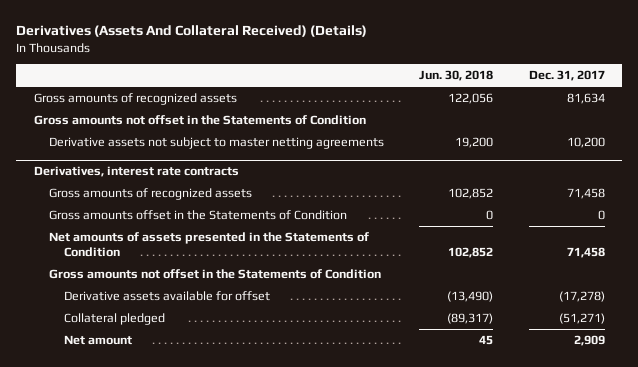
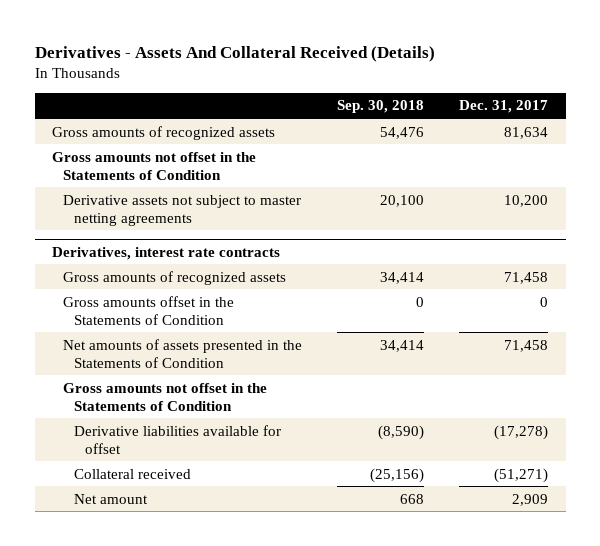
- Derivatives (Assets And Collateral Received) (Details)
+ Derivatives - Assets And Collateral Received (Details)
- | Jun. 30, 2018 | Dec. 31, 2017
+ | Sep. 30, 2018 | Dec. 31, 2017
@ Derivatives, interest rate contracts
- Derivative assets available for offset | (13,490) | (17,278)
- Collateral pledged | (89,317) | (51,271)
+ Derivative liabilities available for offset | (8,590) | (17,278)
+ Collateral received | (25,156) | (51,271)

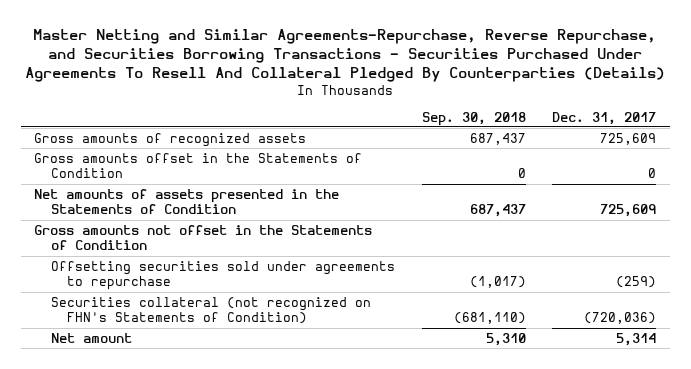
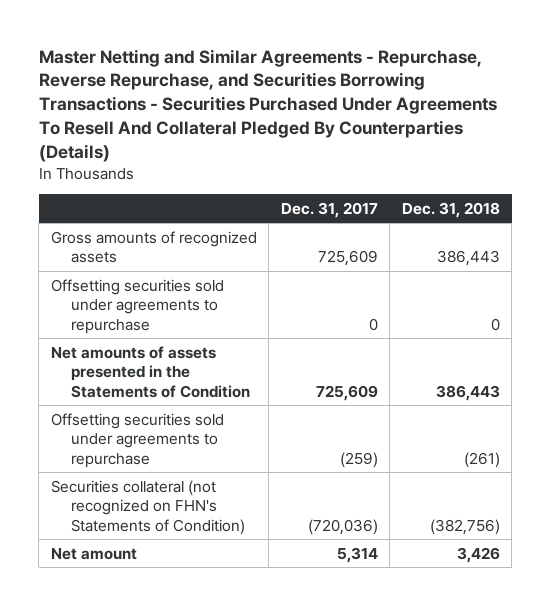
- Master Netting and Similar Agreements-Repurchase, Reverse Repurchase, and Securities Borrowing Transactions - Securities Purchased Under Agreements To Resell And Collateral Pledged By Counterparties (Details)
+ Master Netting and Similar Agreements - Repurchase, Reverse Repurchase, and Securities Borrowing Transactions - Securities Purchased Under Agreements To Resell And Collateral Pledged By Counterparties (Details)
- | Sep. 30, 2018 | Dec. 31, 2017
+ | Dec. 31, 2017 | Dec. 31, 2018
- Gross amounts offset in the Statements of Condition | 0 | 0
+ Offsetting securities sold under agreements to repurchase | 0 | 0
- Gross amounts not offset in the Statements of Condition

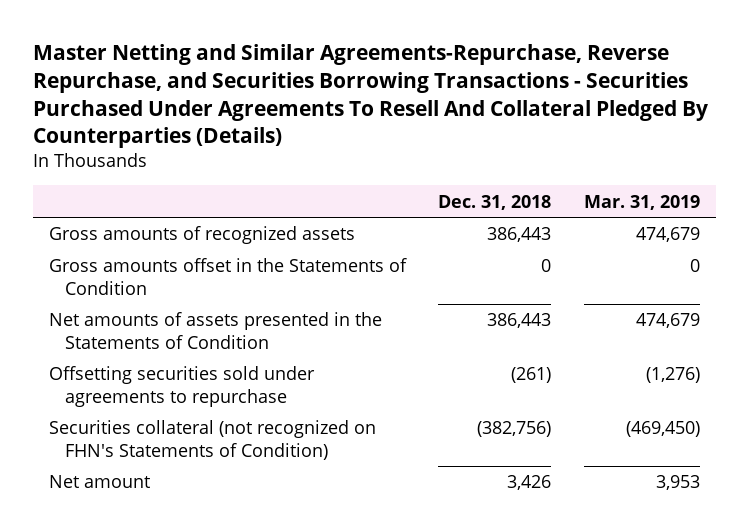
- Master Netting and Similar Agreements - Repurchase, Reverse Repurchase, and Securities Borrowing Transactions - Securities Purchased Under Agreements To Resell And Collateral Pledged By Counterparties (Details)
+ Master Netting and Similar Agreements-Repurchase, Reverse Repurchase, and Securities Borrowing Transactions - Securities Purchased Under Agreements To Resell And Collateral Pledged By Counterparties (Details)
- | Dec. 31, 2017 | Dec. 31, 2018
+ | Dec. 31, 2018 | Mar. 31, 2019
- Offsetting securities sold under agreements to repurchase | 0 | 0
+ Gross amounts offset in the Statements of Condition | 0 | 0

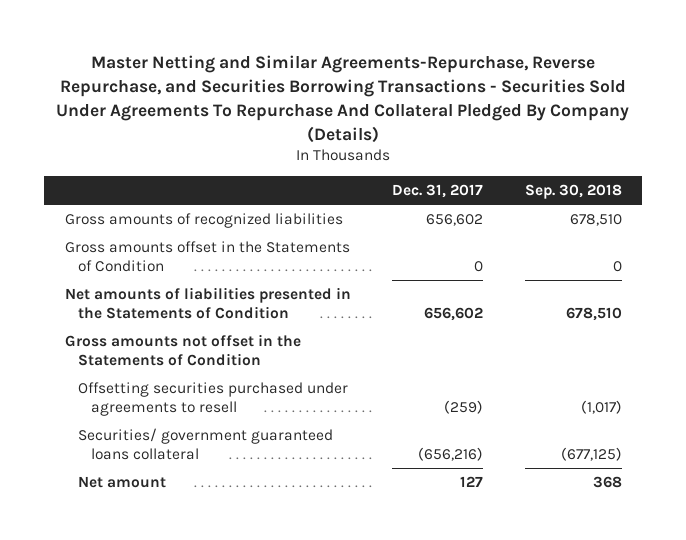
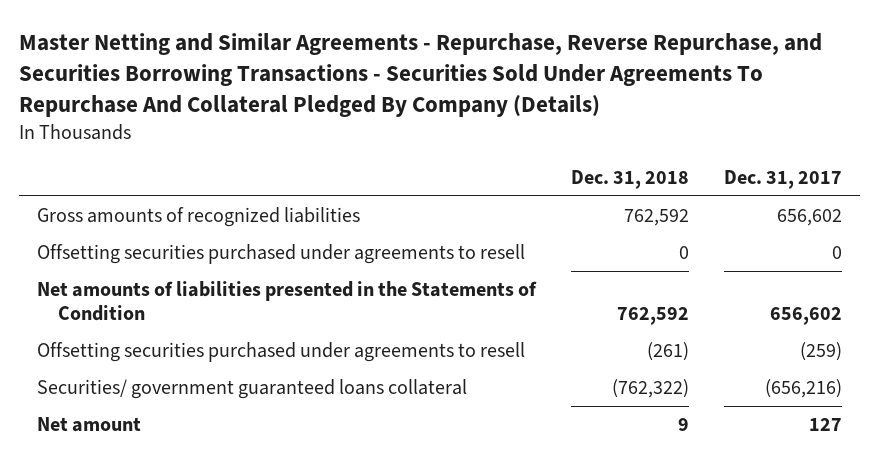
- Master Netting and Similar Agreements-Repurchase, Reverse Repurchase, and Securities Borrowing Transactions - Securities Sold Under Agreements To Repurchase And Collateral Pledged By Company (Details)
+ Master Netting and Similar Agreements - Repurchase, Reverse Repurchase, and Securities Borrowing Transactions - Securities Sold Under Agreements To Repurchase And Collateral Pledged By Company (Details)
- | Dec. 31, 2017 | Sep. 30, 2018
+ | Dec. 31, 2018 | Dec. 31, 2017
- Gross amounts offset in the Statements of Condition | 0 | 0
+ Offsetting securities purchased under agreements to resell | 0 | 0
- Gross amounts not offset in the Statements of Condition

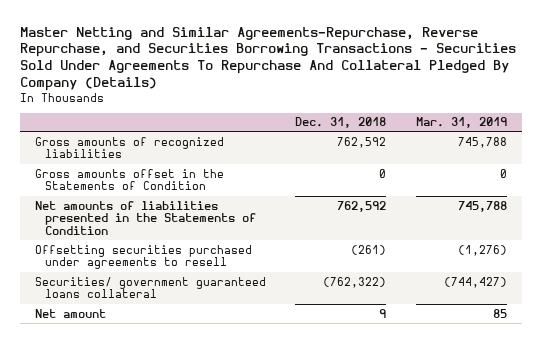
- Master Netting and Similar Agreements - Repurchase, Reverse Repurchase, and Securities Borrowing Transactions - Securities Sold Under Agreements To Repurchase And Collateral Pledged By Company (Details)
+ Master Netting and Similar Agreements-Repurchase, Reverse Repurchase, and Securities Borrowing Transactions - Securities Sold Under Agreements To Repurchase And Collateral Pledged By Company (Details)
- | Dec. 31, 2018 | Dec. 31, 2017
+ | Dec. 31, 2018 | Mar. 31, 2019
- Offsetting securities purchased under agreements to resell | 0 | 0
+ Gross amounts offset in the Statements of Condition | 0 | 0

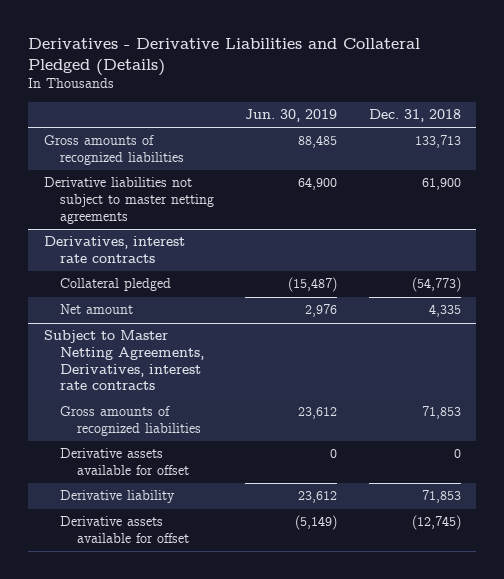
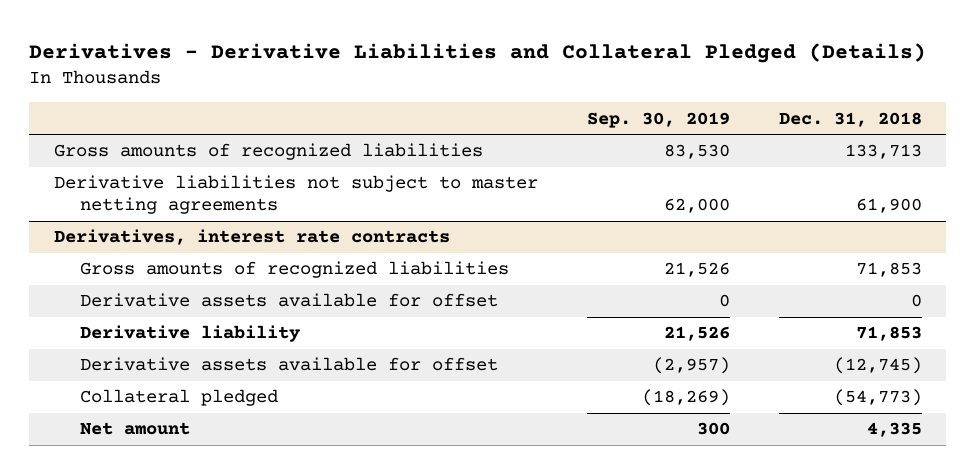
- | Jun. 30, 2019 | Dec. 31, 2018
+ | Sep. 30, 2019 | Dec. 31, 2018
- Subject to Master Netting Agreements, Derivatives, interest rate contracts
@ Derivatives, interest rate contracts
moved down: Collateral pledged | (18,269) | (54,773)
moved down: Net amount | 300 | 4,335

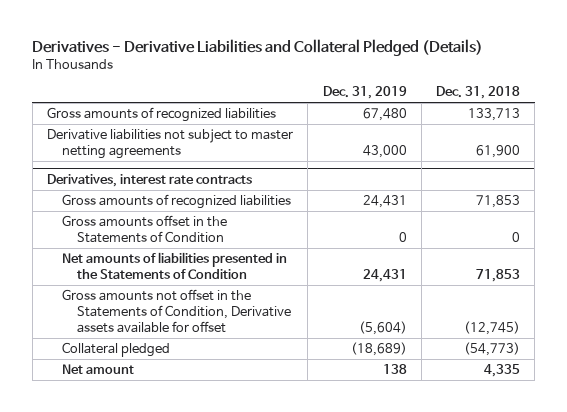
- | Sep. 30, 2019 | Dec. 31, 2018
+ | Dec. 31, 2019 | Dec. 31, 2018
@ Derivatives, interest rate contracts
- Derivative assets available for offset | 0 | 0
- Derivative liability | 21,526 | 71,853
- Derivative assets available for offset | (2,957) | (12,745)
+ Gross amounts offset in the Statements of Condition | 0 | 0
+ Net amounts of liabilities presented in the Statements of Condition | 24,431 | 71,853
+ Gross amounts not offset in the Statements of Condition, Derivative assets available for offset | (5,604) | (12,745)

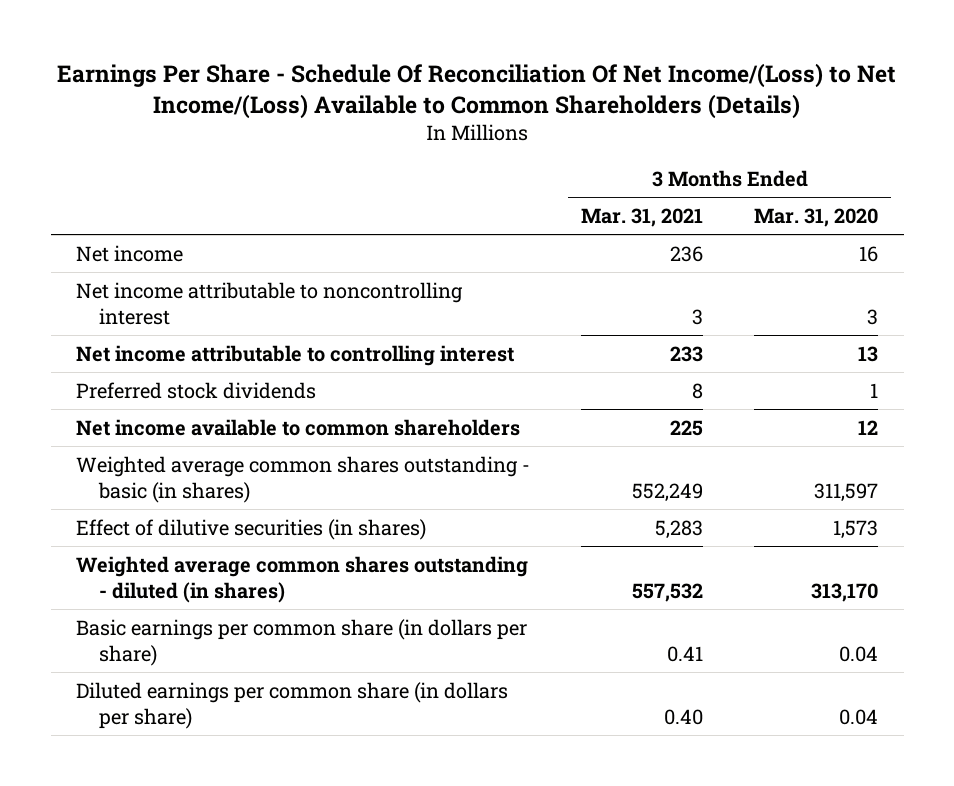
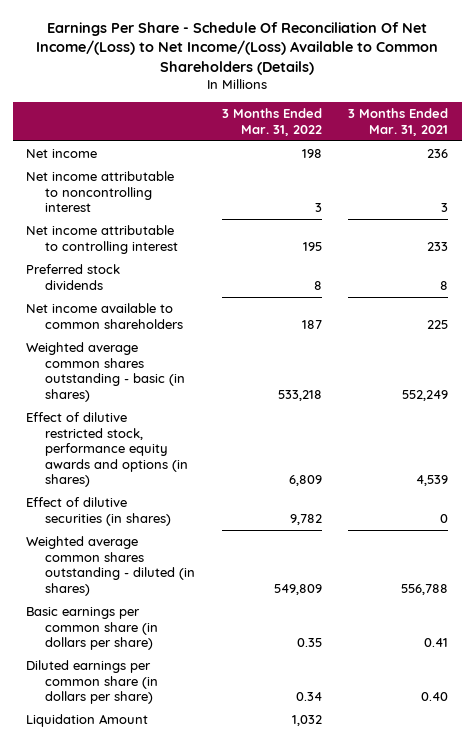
- | 3 Months Ended Mar. 31, 2021 | 3 Months Ended Mar. 31, 2020
+ | 3 Months Ended Mar. 31, 2022 | 3 Months Ended Mar. 31, 2021
- Effect of dilutive securities (in shares) | 5,283 | 1,573
- Weighted average common shares outstanding - diluted (in shares) | 557,532 | 313,170
+ Effect of dilutive restricted stock, performance equity awards and options (in shares) | 6,809 | 4,539
+ Effect of dilutive securities (in shares) | 9,782 | 0
+ Weighted average common shares outstanding - diluted (in shares) | 549,809 | 556,788
+ Liquidation Amount | 1,032 |

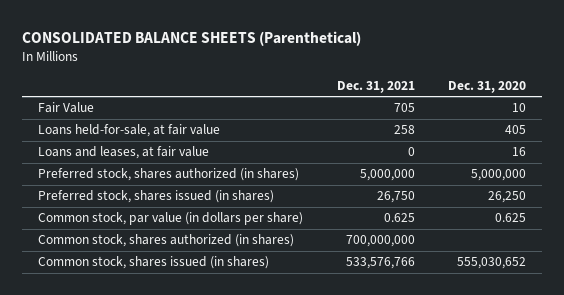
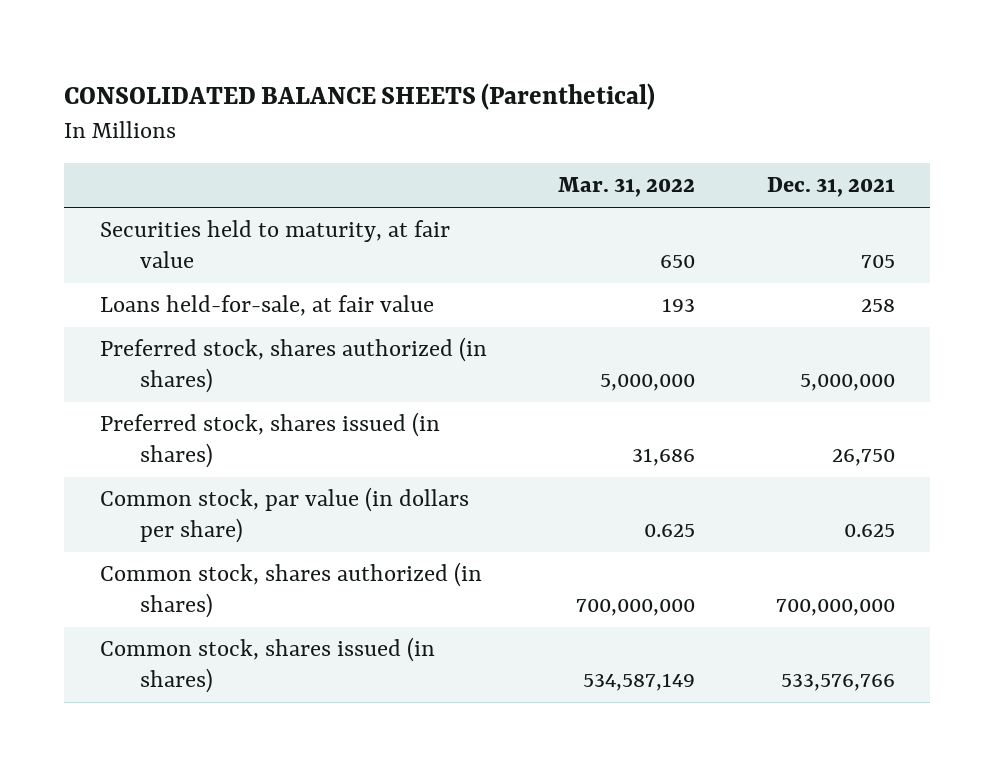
- | Dec. 31, 2021 | Dec. 31, 2020
+ | Mar. 31, 2022 | Dec. 31, 2021
- Fair Value | 705 | 10
+ Securities held to maturity, at fair value | 650 | 705
- Loans and leases, at fair value | 0 | 16

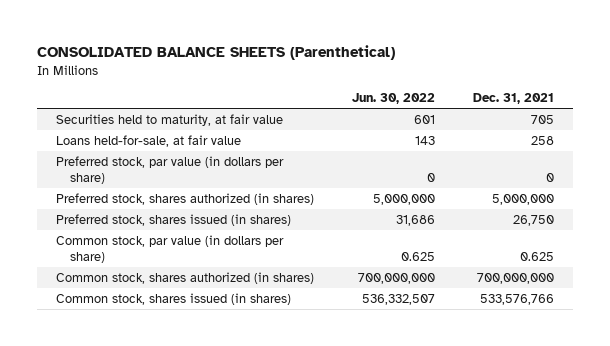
- | Mar. 31, 2022 | Dec. 31, 2021
+ | Jun. 30, 2022 | Dec. 31, 2021
+ Preferred stock, par value (in dollars per share) | 0 | 0

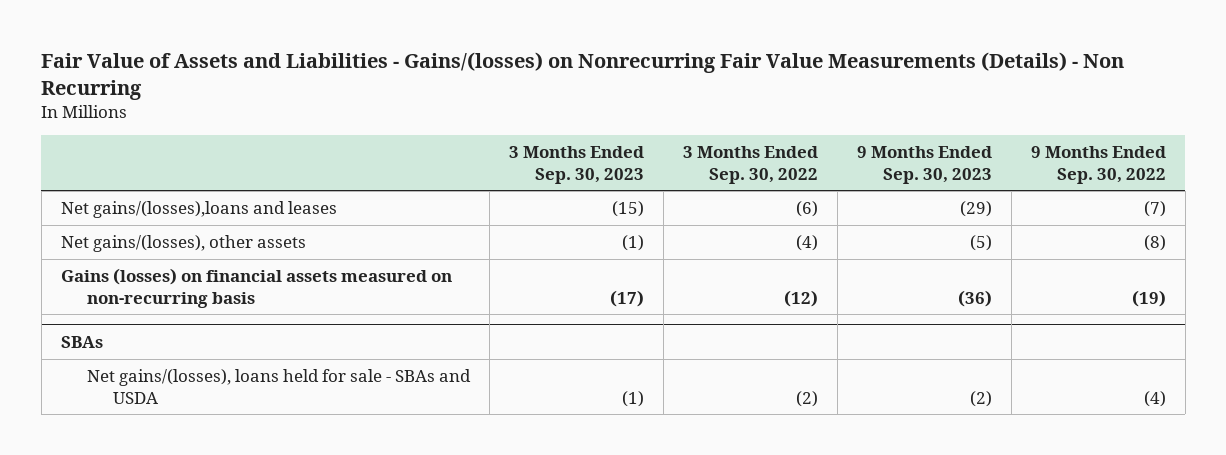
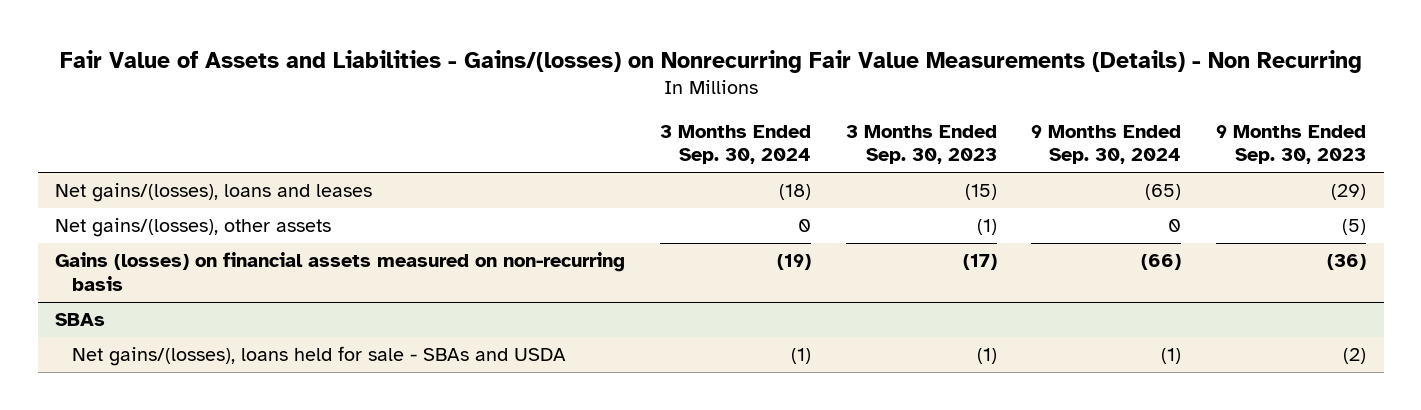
- | 3 Months Ended Sep. 30, 2023 | 3 Months Ended Sep. 30, 2022 | 9 Months Ended Sep. 30, 2023 | 9 Months Ended Sep. 30, 2022
+ | 3 Months Ended Sep. 30, 2024 | 3 Months Ended Sep. 30, 2023 | 9 Months Ended Sep. 30, 2024 | 9 Months Ended Sep. 30, 2023
- Net gains/(losses),loans and leases | (15) | (6) | (29) | (7)
+ Net gains/(losses), loans and leases | (18) | (15) | (65) | (29)

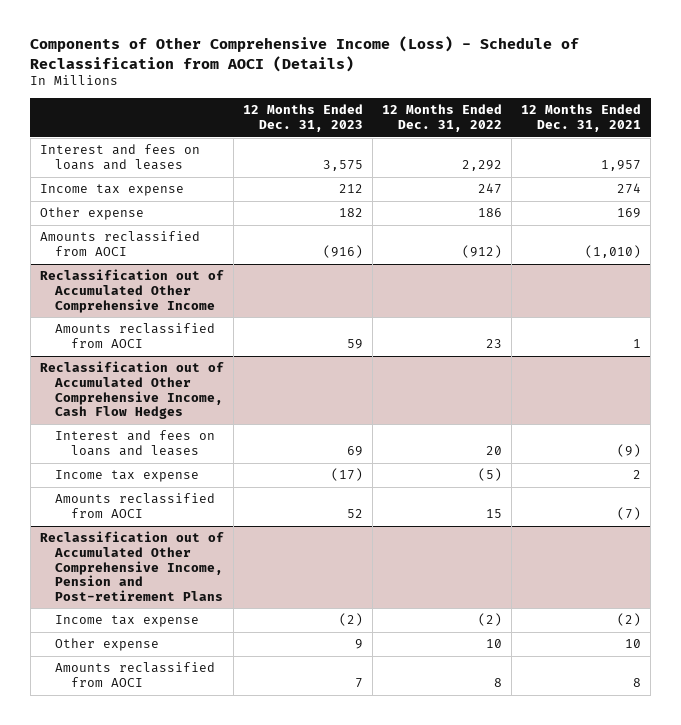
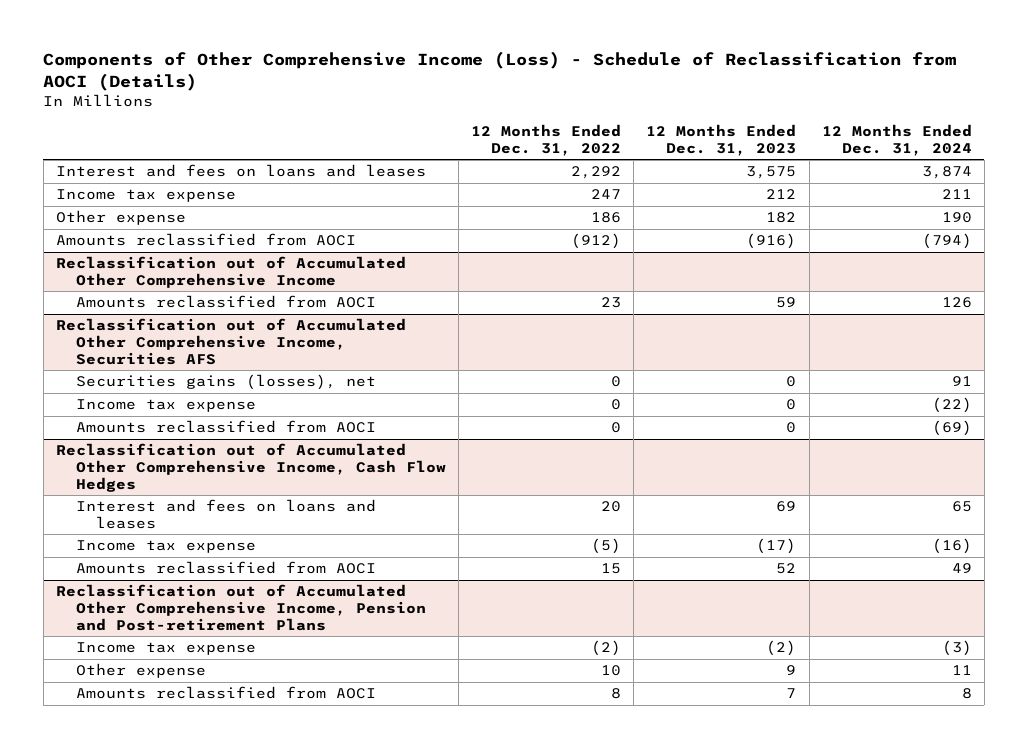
- | 12 Months Ended Dec. 31, 2023 | 12 Months Ended Dec. 31, 2022 | 12 Months Ended Dec. 31, 2021
+ | 12 Months Ended Dec. 31, 2022 | 12 Months Ended Dec. 31, 2023 | 12 Months Ended Dec. 31, 2024
+ Reclassification out of Accumulated Other Comprehensive Income, Securities AFS
+ Securities gains (losses), net | 0 | 0 | 91
+ Income tax expense | 0 | 0 | (22)
+ Amounts reclassified from AOCI | 0 | 0 | (69)

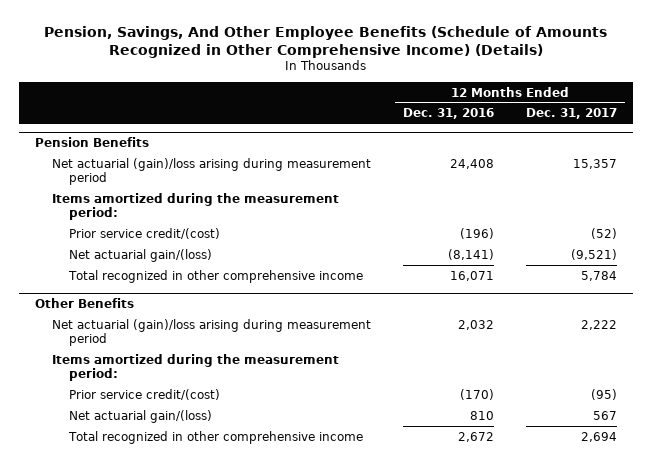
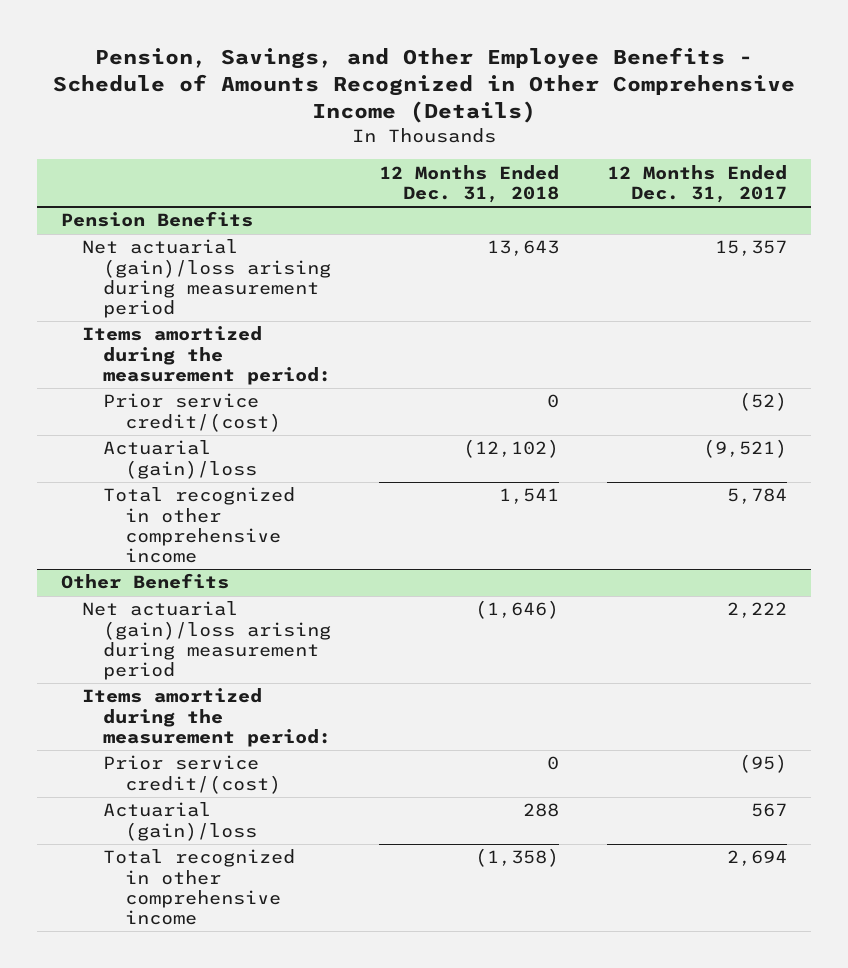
- Pension, Savings, And Other Employee Benefits (Schedule of Amounts Recognized in Other Comprehensive Income) (Details)
+ Pension, Savings, and Other Employee Benefits - Schedule of Amounts Recognized in Other Comprehensive Income (Details)
- | 12 Months Ended Dec. 31, 2016 | 12 Months Ended Dec. 31, 2017
+ | 12 Months Ended Dec. 31, 2018 | 12 Months Ended Dec. 31, 2017
@ Pension Benefits
- Net actuarial gain/(loss) | (8,141) | (9,521)
+ Actuarial (gain)/loss | (12,102) | (9,521)
@ Other Benefits
- Net actuarial gain/(loss) | 810 | 567
+ Actuarial (gain)/loss | 288 | 567

